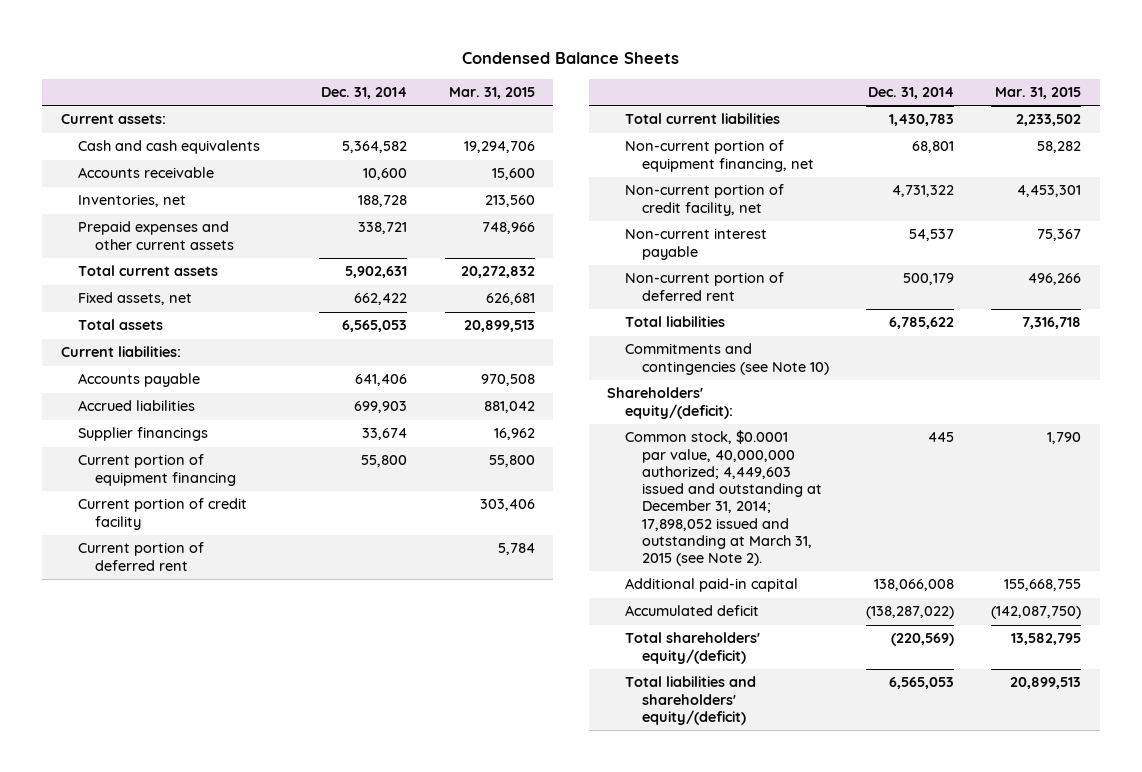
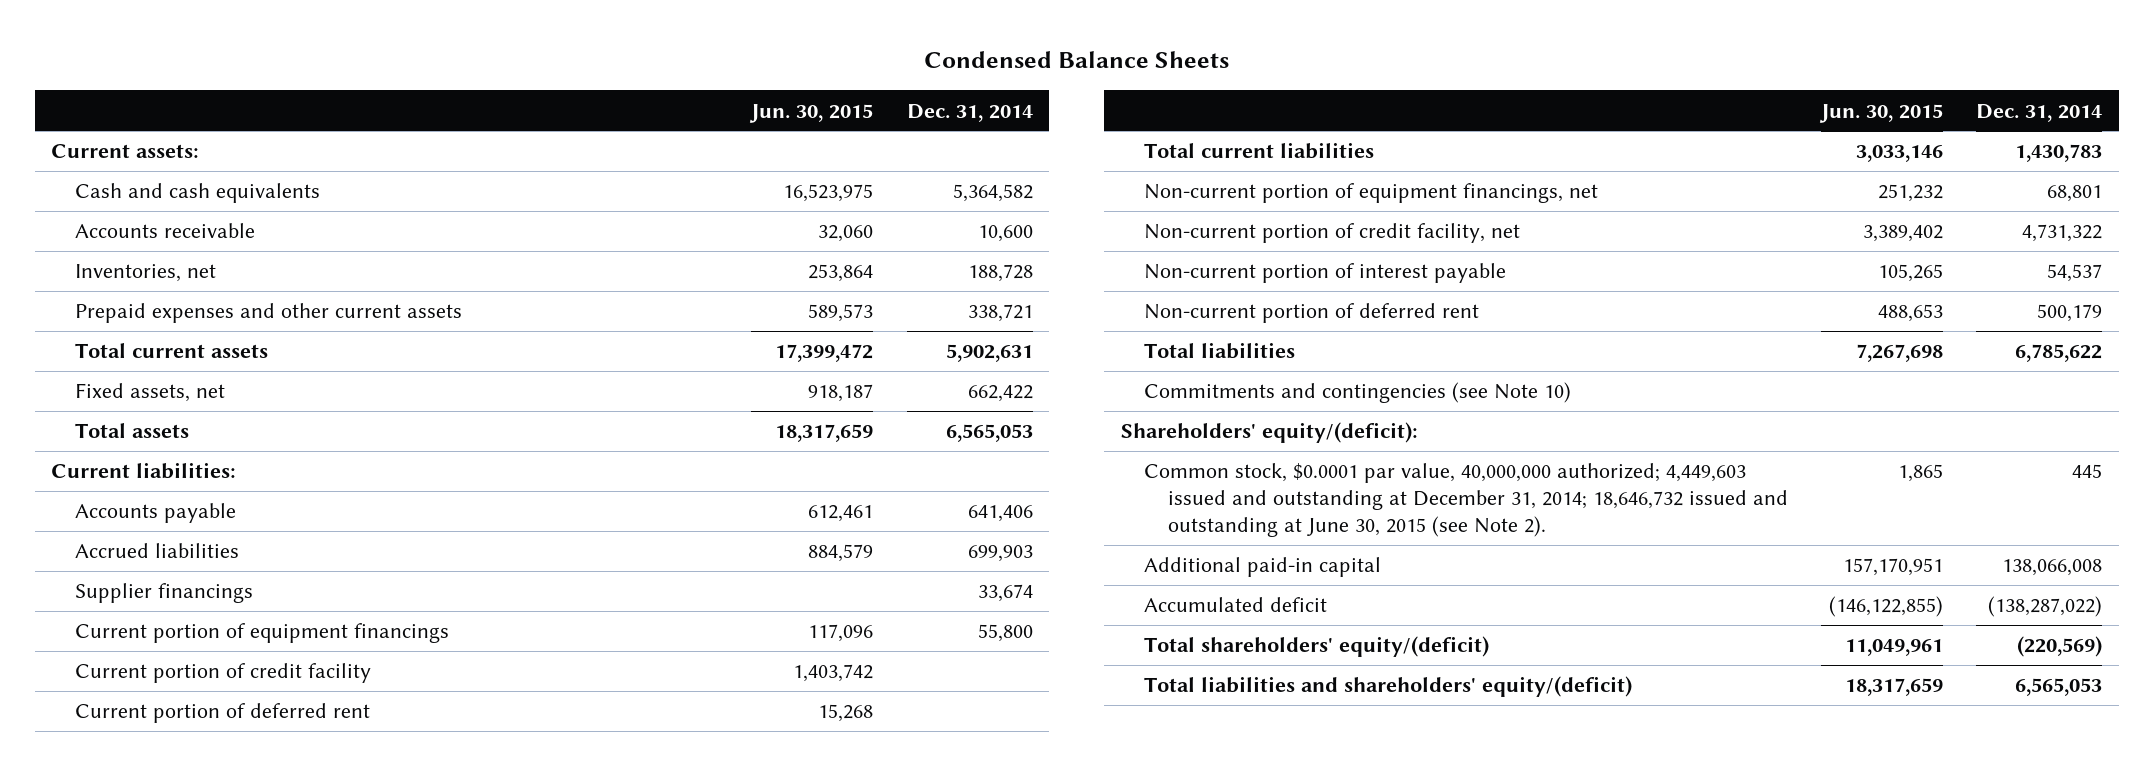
- | Dec. 31, 2014 | Mar. 31, 2015
+ | Jun. 30, 2015 | Dec. 31, 2014
- Current portion of equipment financing | 55,800 | 55,800
+ Current portion of equipment financings | 117,096 | 55,800
- Non-current portion of equipment financing, net | 68,801 | 58,282
+ Non-current portion of equipment financings, net | 251,232 | 68,801
- Non-current interest payable | 54,537 | 75,367
+ Non-current portion of interest payable | 105,265 | 54,537
- Common stock, $0.0001 par value, 40,000,000 authorized; 4,449,603 issued and outstanding at December 31, 2014; 17,898,052 issued and outstanding at March 31, 2015 (see Note 2). | 445 | 1,790
+ Common stock, $0.0001 par value, 40,000,000 authorized; 4,449,603 issued and outstanding at December 31, 2014; 18,646,732 issued and outstanding at June 30, 2015 (see Note 2). | 1,865 | 445

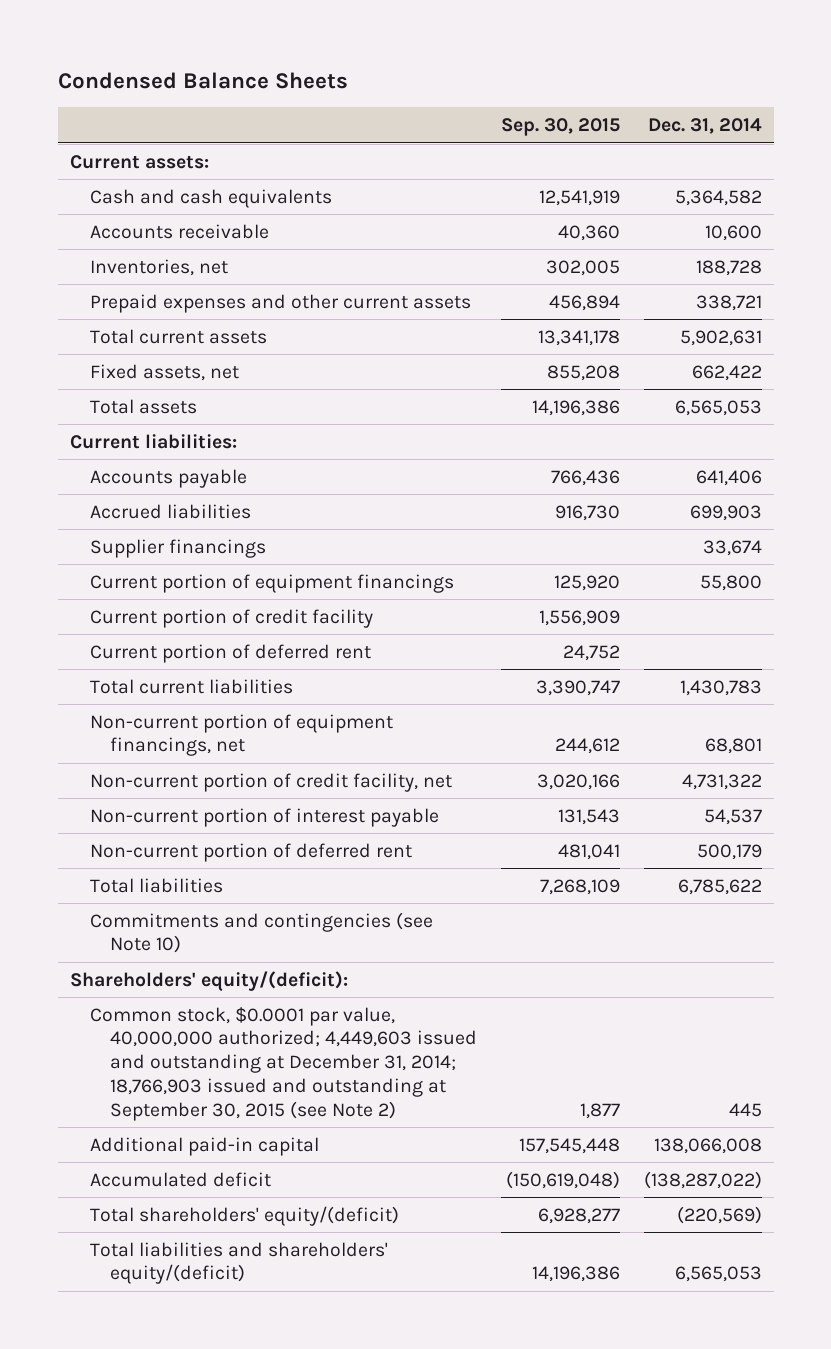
- | Jun. 30, 2015 | Dec. 31, 2014
+ | Sep. 30, 2015 | Dec. 31, 2014
- Common stock, $0.0001 par value, 40,000,000 authorized; 4,449,603 issued and outstanding at December 31, 2014; 18,646,732 issued and outstanding at June 30, 2015 (see Note 2). | 1,865 | 445
+ Common stock, $0.0001 par value, 40,000,000 authorized; 4,449,603 issued and outstanding at December 31, 2014; 18,766,903 issued and outstanding at September 30, 2015 (see Note 2) | 1,877 | 445

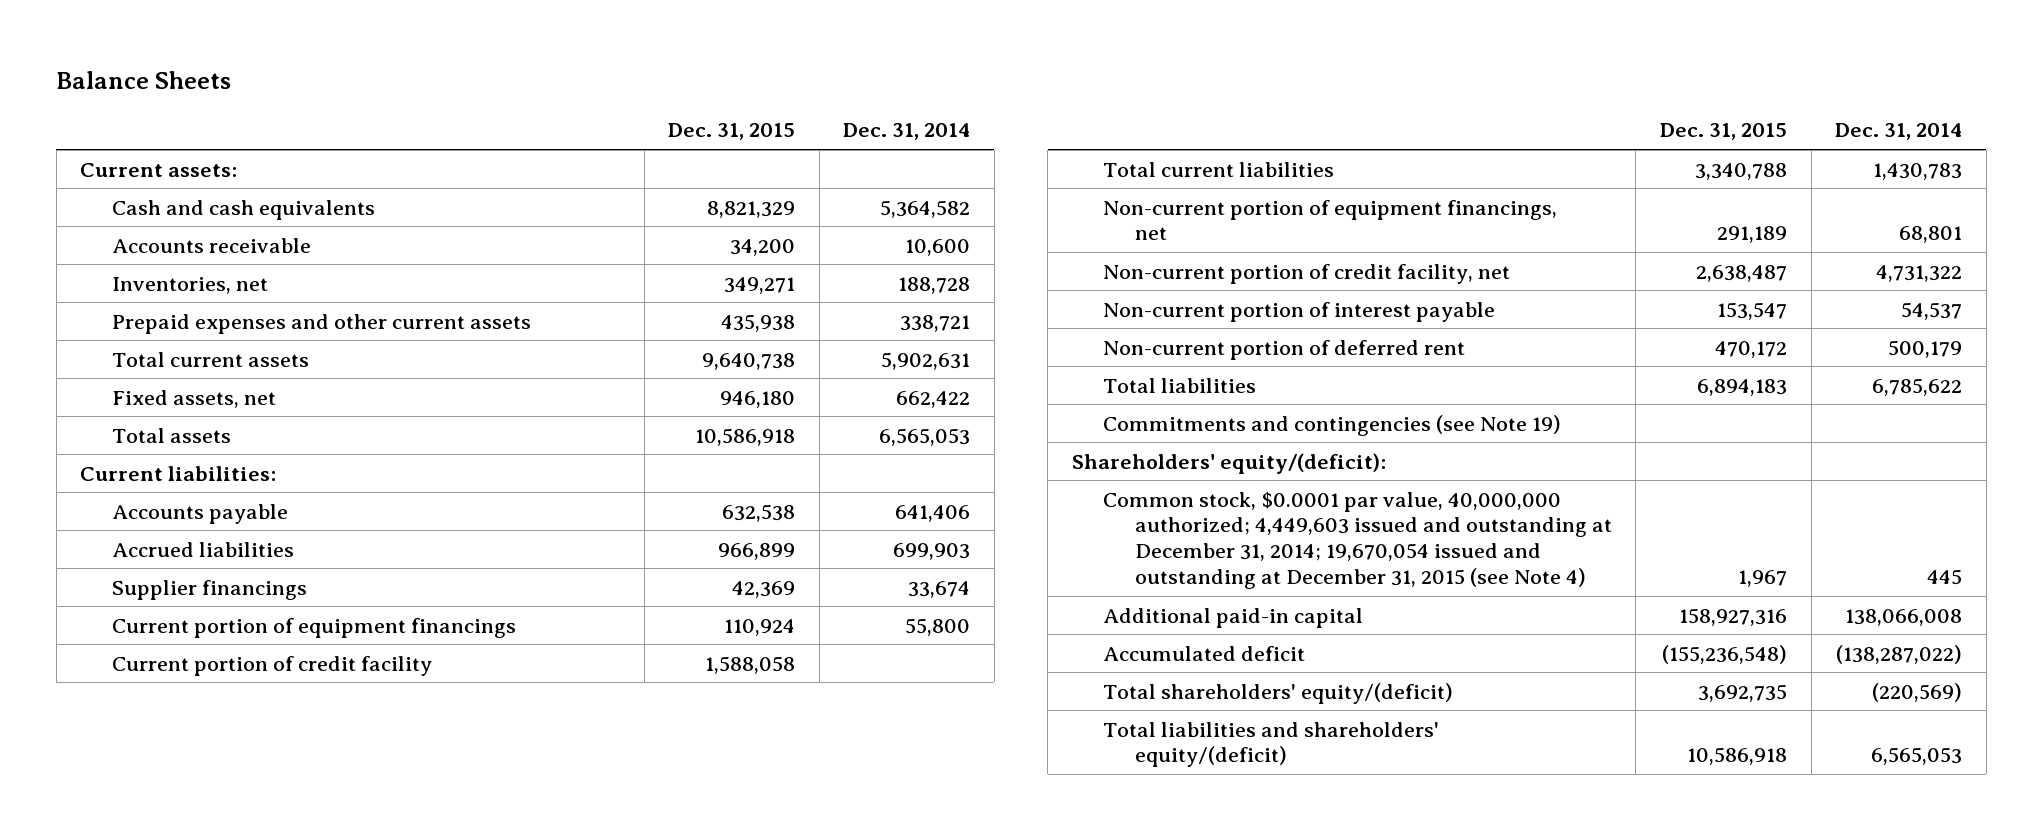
- Condensed Balance Sheets
+ Balance Sheets
- | Sep. 30, 2015 | Dec. 31, 2014
+ | Dec. 31, 2015 | Dec. 31, 2014
- Current portion of deferred rent | 24,752 |
- Commitments and contingencies (see Note 10)
+ Commitments and contingencies (see Note 19)
- Common stock, $0.0001 par value, 40,000,000 authorized; 4,449,603 issued and outstanding at December 31, 2014; 18,766,903 issued and outstanding at September 30, 2015 (see Note 2) | 1,877 | 445
+ Common stock, $0.0001 par value, 40,000,000 authorized; 4,449,603 issued and outstanding at December 31, 2014; 19,670,054 issued and outstanding at December 31, 2015 (see Note 4) | 1,967 | 445

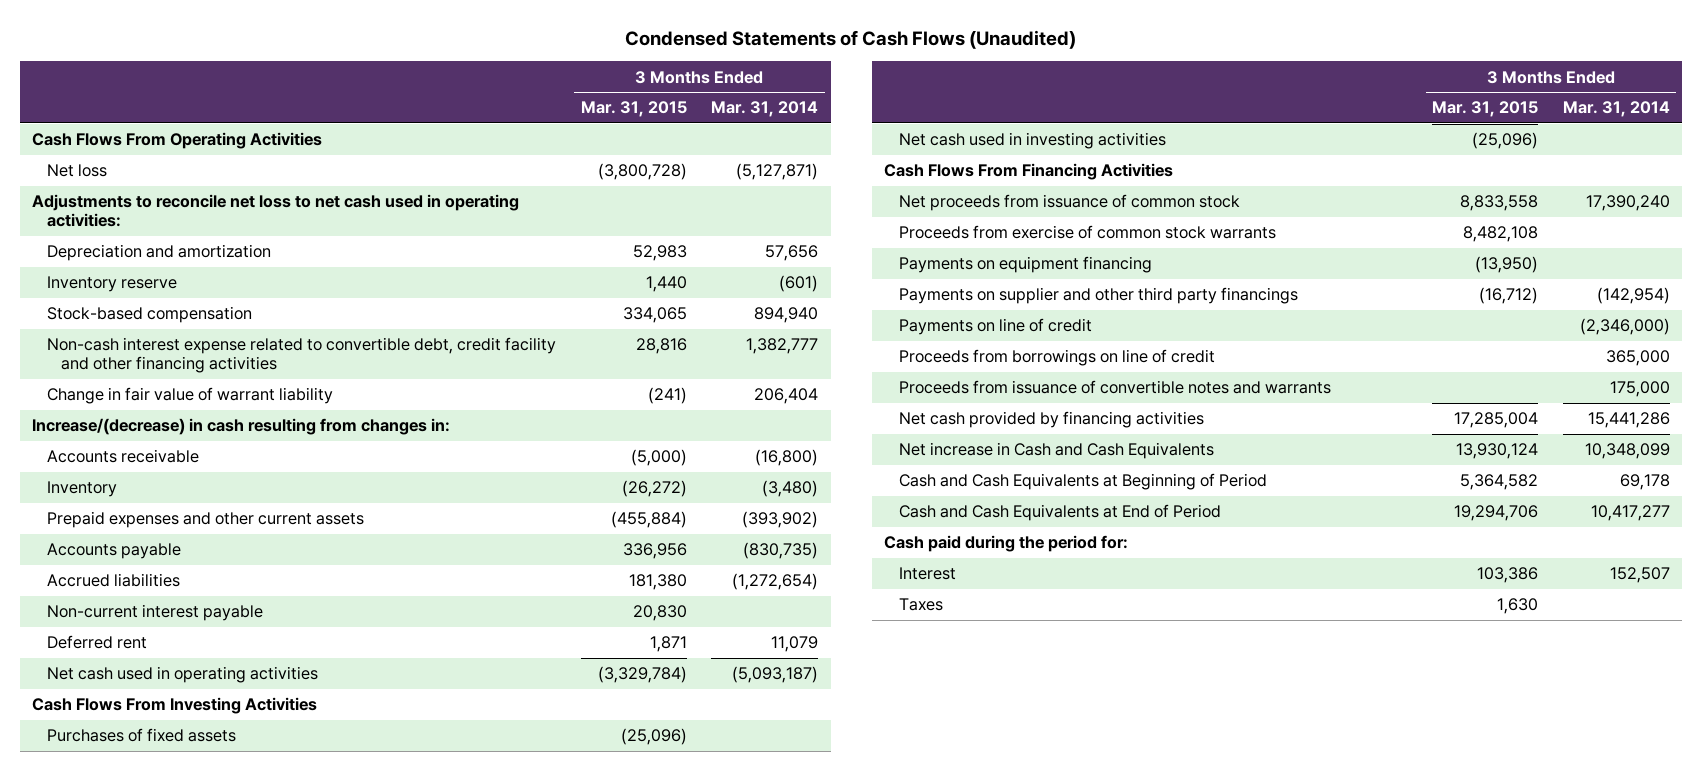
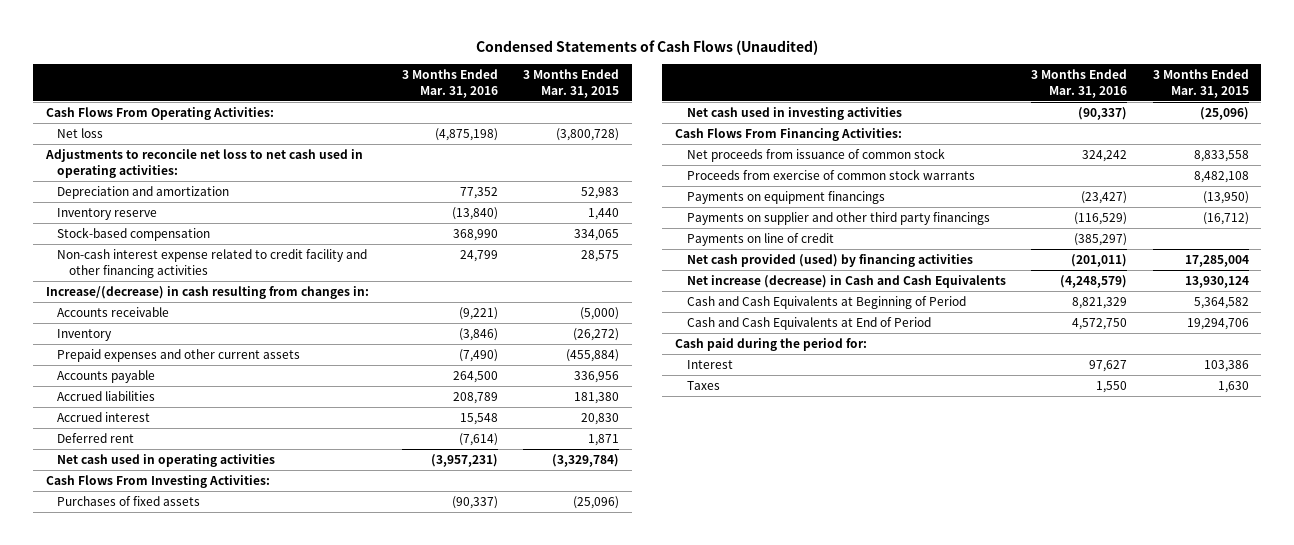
- | 3 Months Ended Mar. 31, 2015 | 3 Months Ended Mar. 31, 2014
+ | 3 Months Ended Mar. 31, 2016 | 3 Months Ended Mar. 31, 2015
- Cash Flows From Operating Activities
+ Cash Flows From Operating Activities:
- Non-cash interest expense related to convertible debt, credit facility and other financing activities | 28,816 | 1,382,777
- Change in fair value of warrant liability | (241) | 206,404
+ Non-cash interest expense related to credit facility and other financing activities | 24,799 | 28,575
- Non-current interest payable | 20,830 |
+ Accrued interest | 15,548 | 20,830
- Cash Flows From Investing Activities
+ Cash Flows From Investing Activities:
- Cash Flows From Financing Activities
+ Cash Flows From Financing Activities:
- Payments on equipment financing | (13,950) |
+ Payments on equipment financings | (23,427) | (13,950)
- Proceeds from borrowings on line of credit | | 365,000
- Proceeds from issuance of convertible notes and warrants | | 175,000
- Net cash provided by financing activities | 17,285,004 | 15,441,286
- Net increase in Cash and Cash Equivalents | 13,930,124 | 10,348,099
+ Net cash provided (used) by financing activities | (201,011) | 17,285,004
+ Net increase (decrease) in Cash and Cash Equivalents | (4,248,579) | 13,930,124

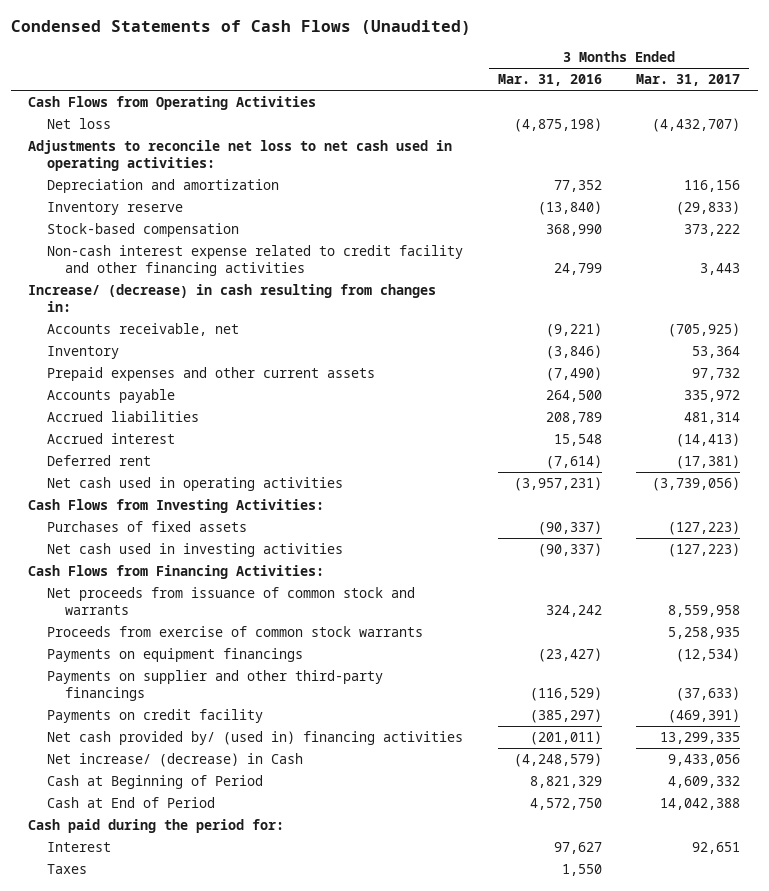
- | 3 Months Ended Mar. 31, 2016 | 3 Months Ended Mar. 31, 2015
+ | 3 Months Ended Mar. 31, 2016 | 3 Months Ended Mar. 31, 2017
- Cash Flows From Operating Activities:
+ Cash Flows from Operating Activities
- Increase/(decrease) in cash resulting from changes in:
- Accounts receivable | (9,221) | (5,000)
+ Increase/ (decrease) in cash resulting from changes in:
+ Accounts receivable, net | (9,221) | (705,925)
- Cash Flows From Investing Activities:
+ Cash Flows from Investing Activities:
- Cash Flows From Financing Activities:
- Net proceeds from issuance of common stock | 324,242 | 8,833,558
+ Cash Flows from Financing Activities:
+ Net proceeds from issuance of common stock and warrants | 324,242 | 8,559,958
- Payments on supplier and other third party financings | (116,529) | (16,712)
- Payments on line of credit | (385,297) |
- Net cash provided (used) by financing activities | (201,011) | 17,285,004
- Net increase (decrease) in Cash and Cash Equivalents | (4,248,579) | 13,930,124
- Cash and Cash Equivalents at Beginning of Period | 8,821,329 | 5,364,582
- Cash and Cash Equivalents at End of Period | 4,572,750 | 19,294,706
+ Payments on supplier and other third-party financings | (116,529) | (37,633)
+ Payments on credit facility | (385,297) | (469,391)
+ Net cash provided by/ (used in) financing activities | (201,011) | 13,299,335
+ Net increase/ (decrease) in Cash | (4,248,579) | 9,433,056
+ Cash at Beginning of Period | 8,821,329 | 4,609,332
+ Cash at End of Period | 4,572,750 | 14,042,388

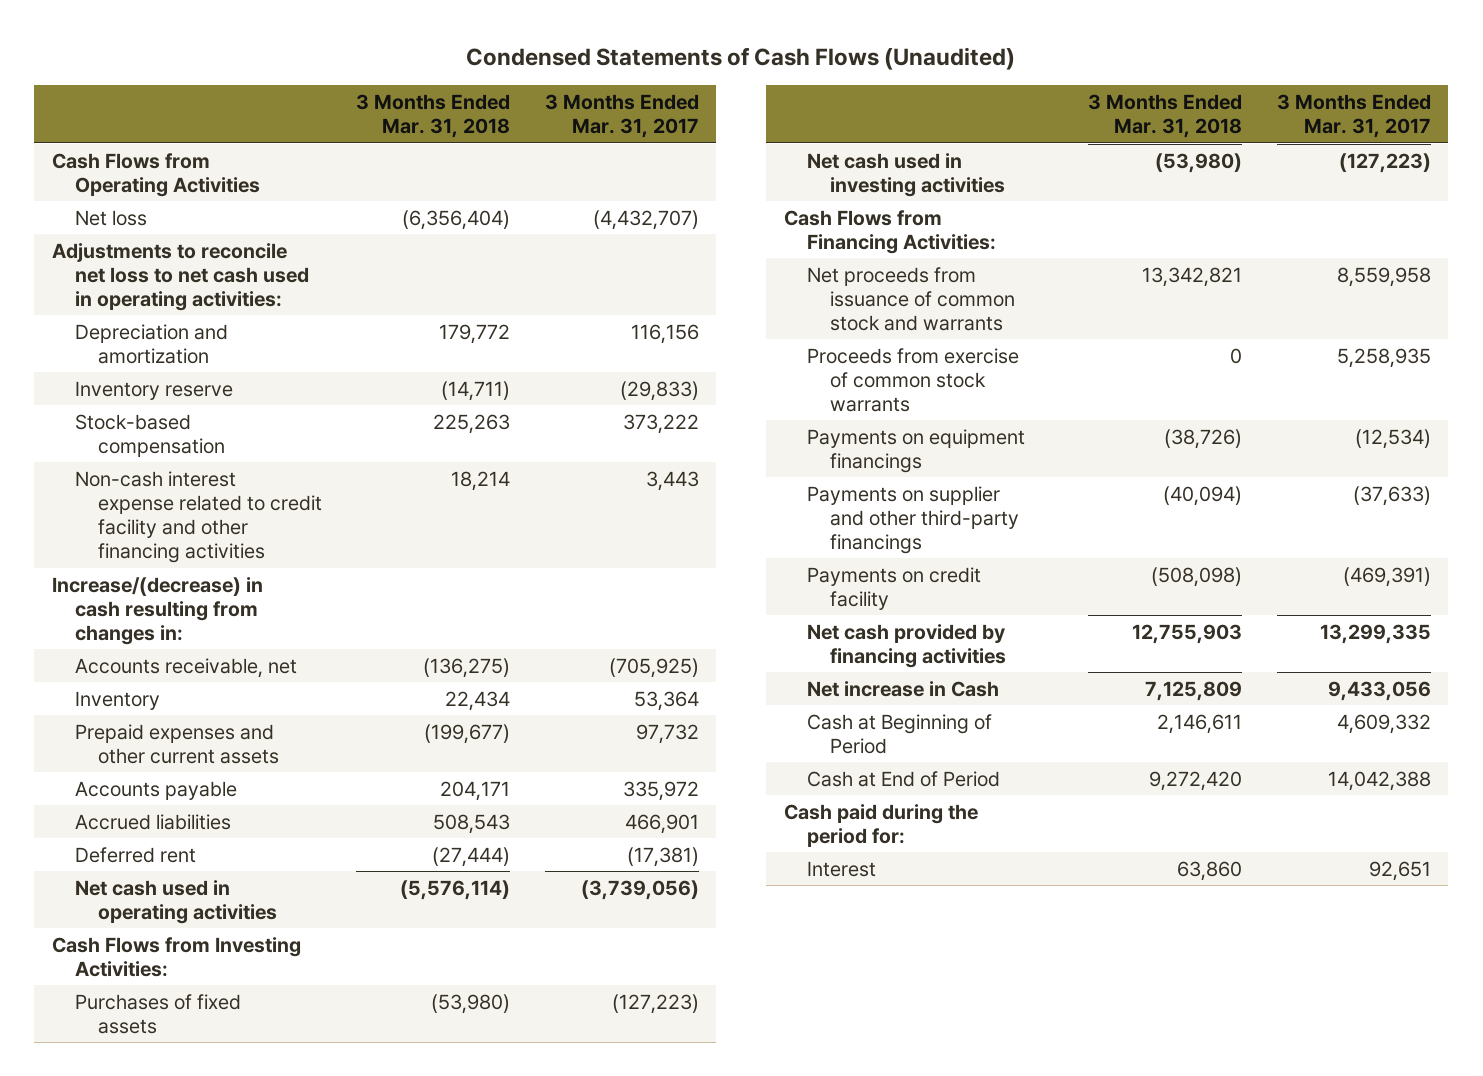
- | 3 Months Ended Mar. 31, 2016 | 3 Months Ended Mar. 31, 2017
+ | 3 Months Ended Mar. 31, 2018 | 3 Months Ended Mar. 31, 2017
- Increase/ (decrease) in cash resulting from changes in:
+ Increase/(decrease) in cash resulting from changes in:
- Accrued liabilities | 208,789 | 481,314
- Accrued interest | 15,548 | (14,413)
+ Accrued liabilities | 508,543 | 466,901
- Net cash provided by/ (used in) financing activities | (201,011) | 13,299,335
- Net increase/ (decrease) in Cash | (4,248,579) | 9,433,056
+ Net cash provided by financing activities | 12,755,903 | 13,299,335
+ Net increase in Cash | 7,125,809 | 9,433,056
- Taxes | 1,550 |

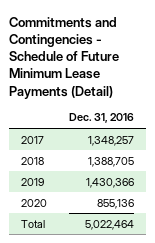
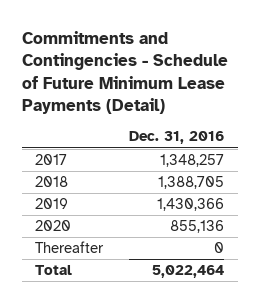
+ Thereafter | 0

